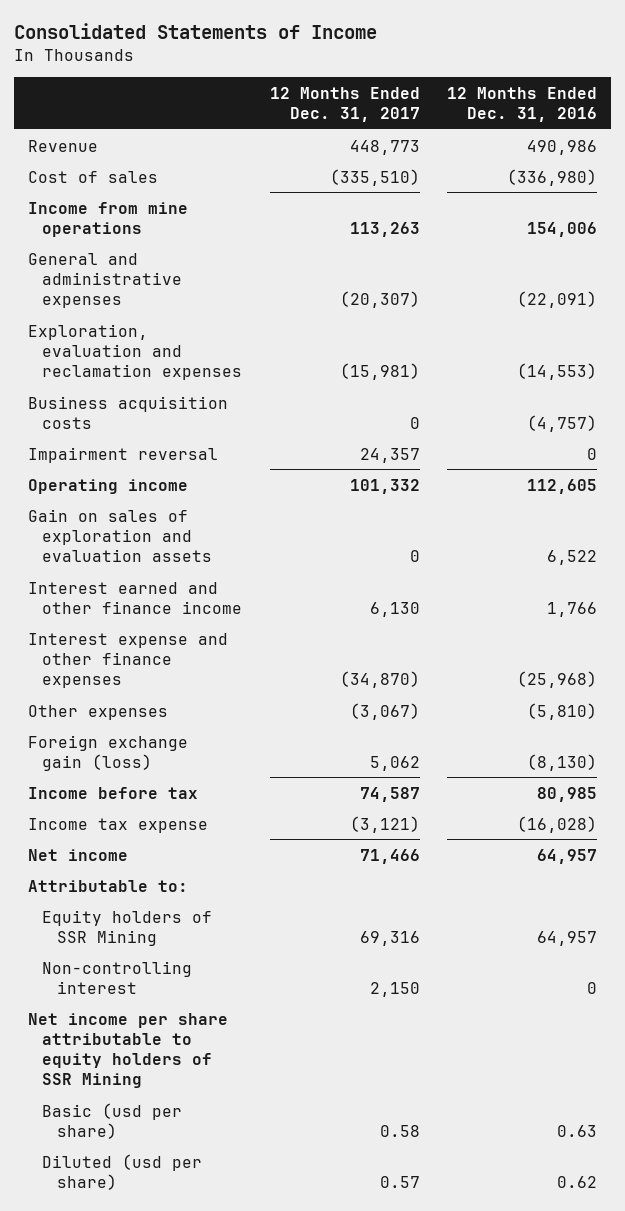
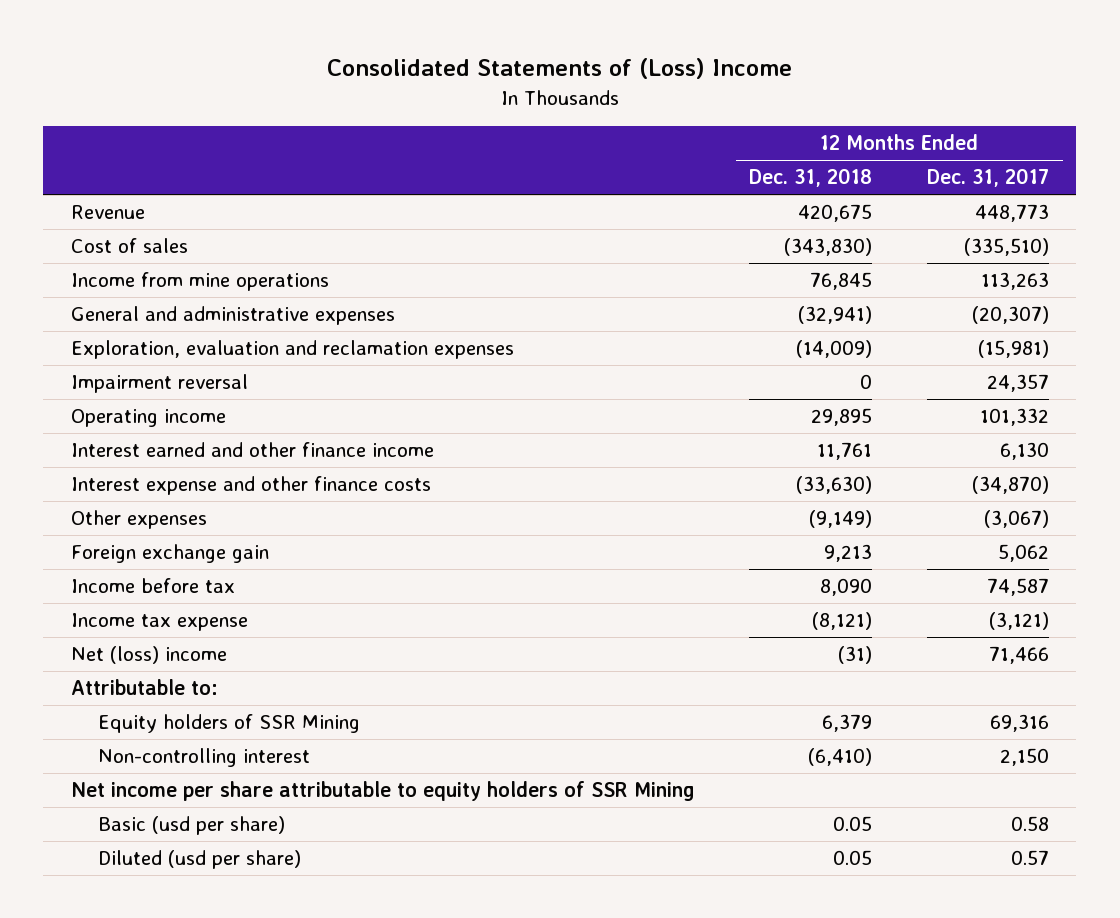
- Consolidated Statements of Income
+ Consolidated Statements of (Loss) Income
- | 12 Months Ended Dec. 31, 2017 | 12 Months Ended Dec. 31, 2016
+ | 12 Months Ended Dec. 31, 2018 | 12 Months Ended Dec. 31, 2017
- Business acquisition costs | 0 | (4,757)
- Gain on sales of exploration and evaluation assets | 0 | 6,522
- Interest expense and other finance expenses | (34,870) | (25,968)
+ Interest expense and other finance costs | (33,630) | (34,870)
- Foreign exchange gain (loss) | 5,062 | (8,130)
+ Foreign exchange gain | 9,213 | 5,062
- Net income | 71,466 | 64,957
+ Net (loss) income | (31) | 71,466

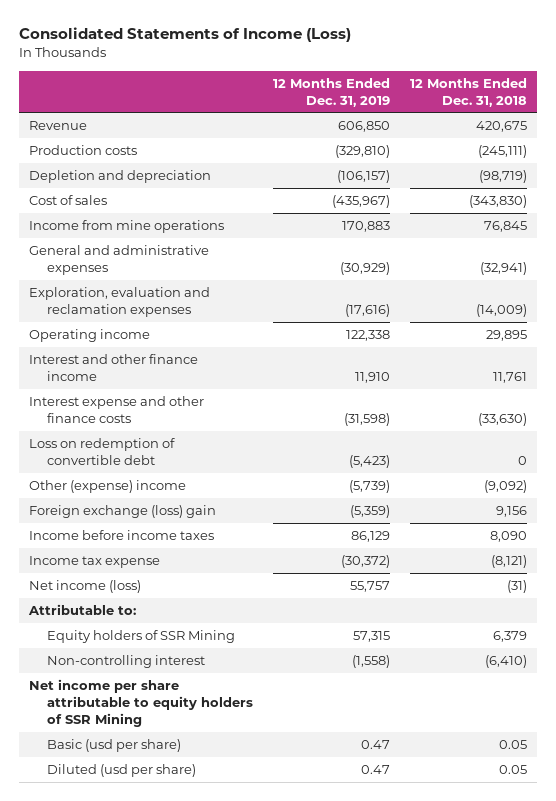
- Consolidated Statements of (Loss) Income
+ Consolidated Statements of Income (Loss)
- | 12 Months Ended Dec. 31, 2018 | 12 Months Ended Dec. 31, 2017
+ | 12 Months Ended Dec. 31, 2019 | 12 Months Ended Dec. 31, 2018
+ Production costs | (329,810) | (245,111)
+ Depletion and depreciation | (106,157) | (98,719)
- Impairment reversal | 0 | 24,357
- Interest earned and other finance income | 11,761 | 6,130
+ Interest and other finance income | 11,910 | 11,761
- Other expenses | (9,149) | (3,067)
- Foreign exchange gain | 9,213 | 5,062
- Income before tax | 8,090 | 74,587
+ Loss on redemption of convertible debt | (5,423) | 0
+ Other (expense) income | (5,739) | (9,092)
+ Foreign exchange (loss) gain | (5,359) | 9,156
+ Income before income taxes | 86,129 | 8,090
- Net (loss) income | (31) | 71,466
+ Net income (loss) | 55,757 | (31)

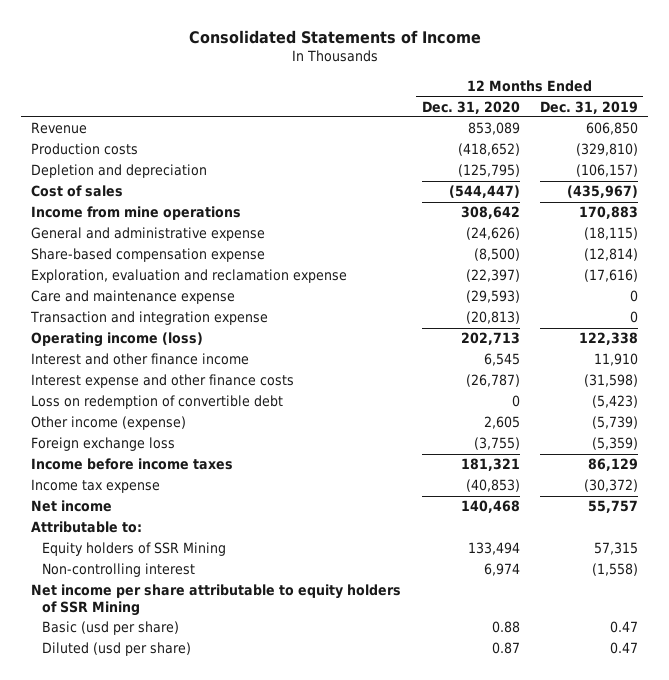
- Consolidated Statements of Income (Loss)
+ Consolidated Statements of Income
- | 12 Months Ended Dec. 31, 2019 | 12 Months Ended Dec. 31, 2018
+ | 12 Months Ended Dec. 31, 2020 | 12 Months Ended Dec. 31, 2019
- General and administrative expenses | (30,929) | (32,941)
- Exploration, evaluation and reclamation expenses | (17,616) | (14,009)
- Operating income | 122,338 | 29,895
+ General and administrative expense | (24,626) | (18,115)
+ Share-based compensation expense | (8,500) | (12,814)
+ Exploration, evaluation and reclamation expense | (22,397) | (17,616)
+ Care and maintenance expense | (29,593) | 0
+ Transaction and integration expense | (20,813) | 0
+ Operating income (loss) | 202,713 | 122,338
- Other (expense) income | (5,739) | (9,092)
- Foreign exchange (loss) gain | (5,359) | 9,156
+ Other income (expense) | 2,605 | (5,739)
+ Foreign exchange loss | (3,755) | (5,359)
- Net income (loss) | 55,757 | (31)
+ Net income | 140,468 | 55,757

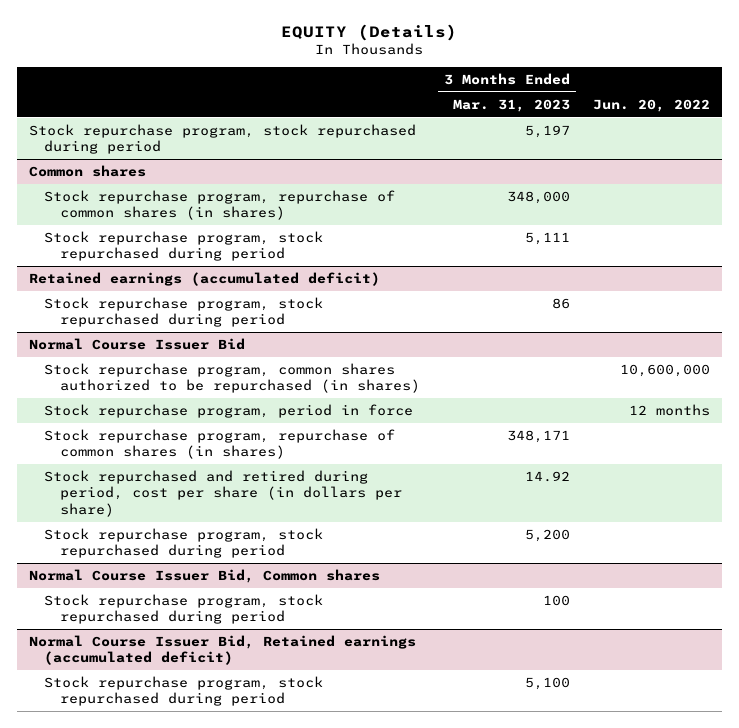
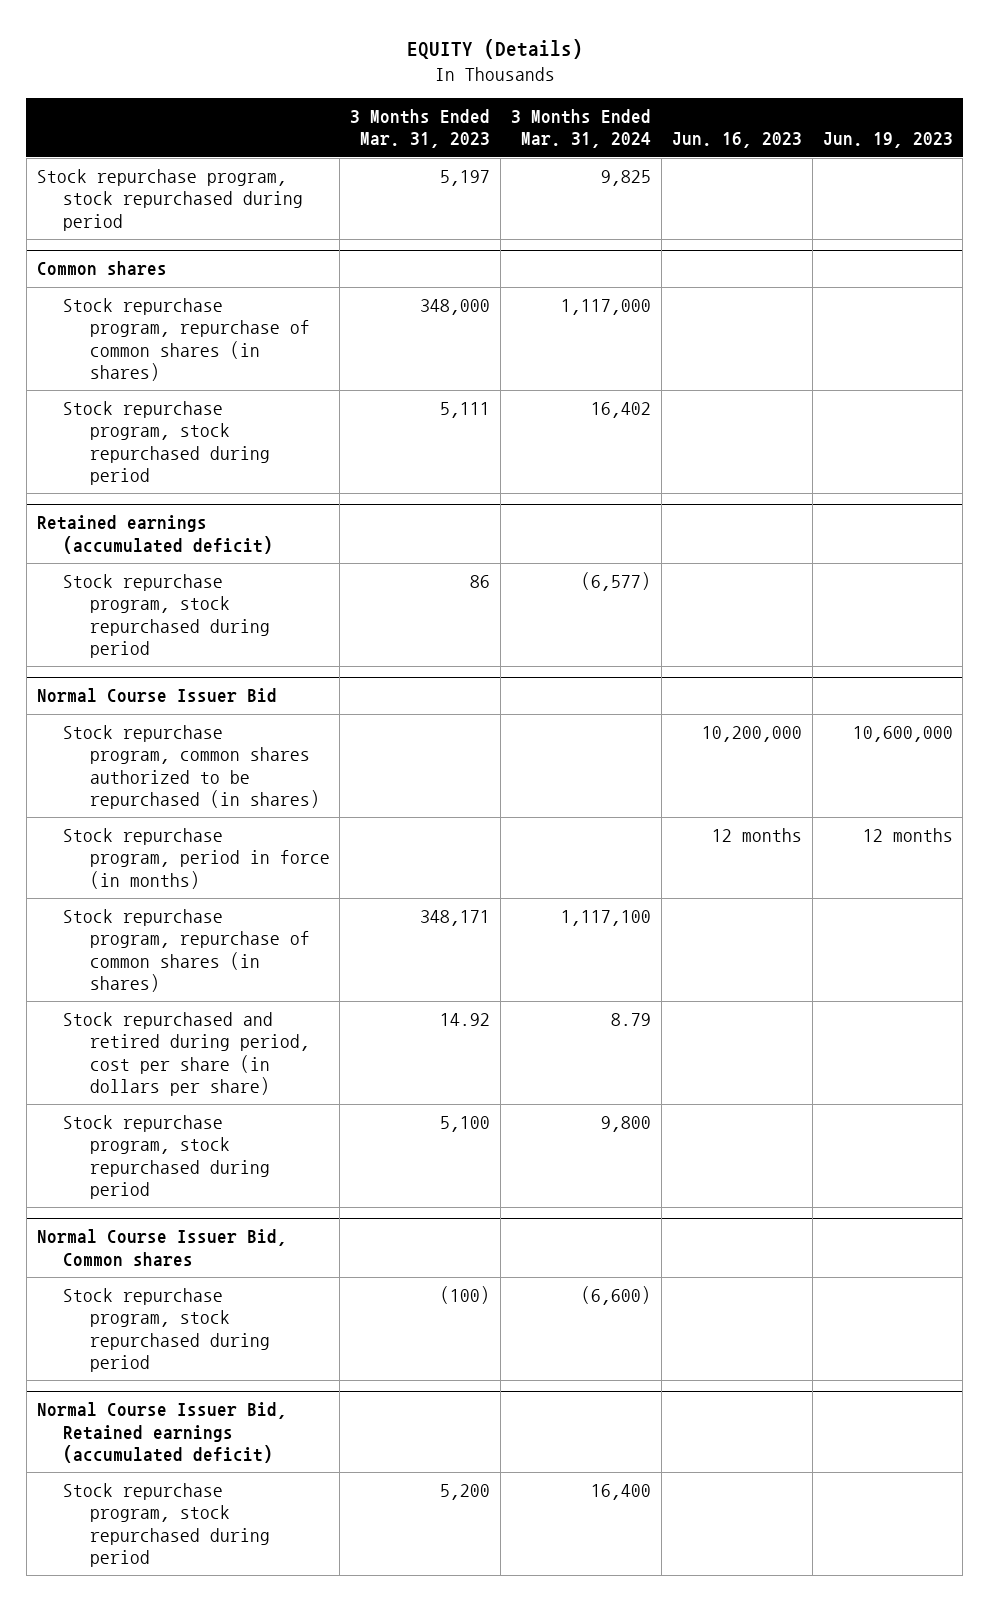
- | 3 Months Ended Mar. 31, 2023 | Jun. 20, 2022
+ | 3 Months Ended Mar. 31, 2023 | 3 Months Ended Mar. 31, 2024 | Jun. 16, 2023 | Jun. 19, 2023
@ Normal Course Issuer Bid
- Stock repurchase program, period in force | | 12 months
+ Stock repurchase program, period in force (in months) | | | 12 months | 12 months
- Stock repurchase program, stock repurchased during period | 5,200 |
+ Stock repurchase program, stock repurchased during period | 5,100 | 9,800 | |
@ Normal Course Issuer Bid, Common shares
- Stock repurchase program, stock repurchased during period | 100 |
+ Stock repurchase program, stock repurchased during period | (100) | (6,600) | |
@ Normal Course Issuer Bid, Retained earnings (accumulated deficit)
- Stock repurchase program, stock repurchased during period | 5,100 |
+ Stock repurchase program, stock repurchased during period | 5,200 | 16,400 | |

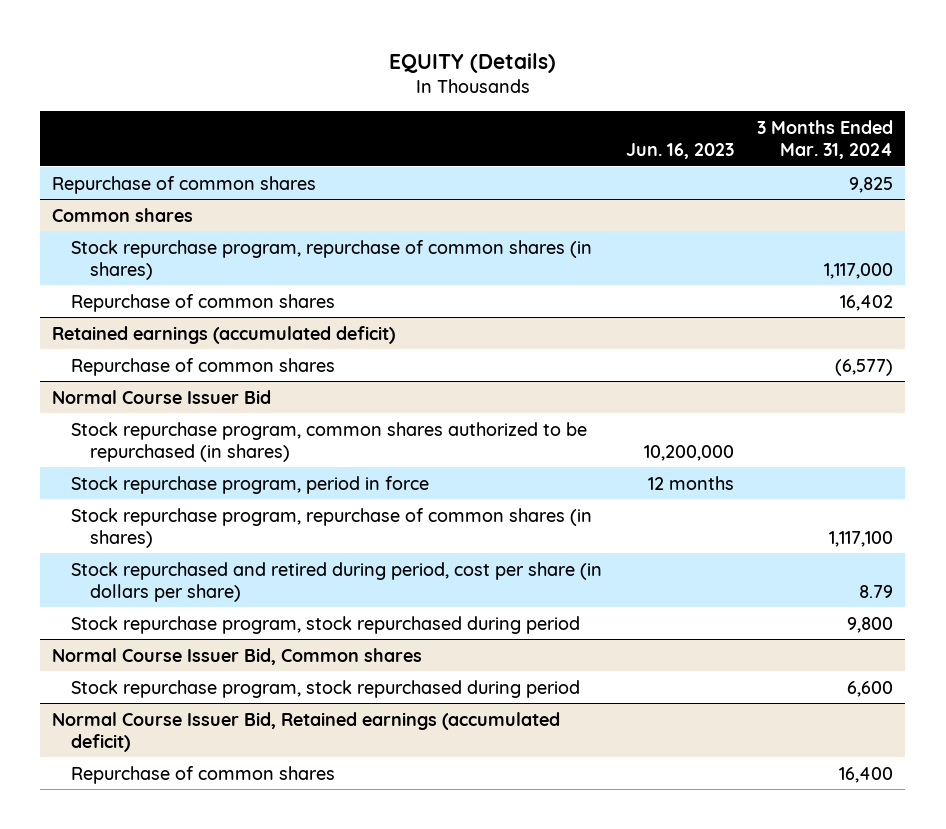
- | 3 Months Ended Mar. 31, 2023 | 3 Months Ended Mar. 31, 2024 | Jun. 16, 2023 | Jun. 19, 2023
+ | Jun. 16, 2023 | 3 Months Ended Mar. 31, 2024
- Stock repurchase program, stock repurchased during period | 5,197 | 9,825 | |
+ Repurchase of common shares | | 9,825
@ Common shares
- Stock repurchase program, stock repurchased during period | 5,111 | 16,402 | |
+ Repurchase of common shares | | 16,402
@ Retained earnings (accumulated deficit)
- Stock repurchase program, stock repurchased during period | 86 | (6,577) | |
+ Repurchase of common shares | | (6,577)
@ Normal Course Issuer Bid
- Stock repurchase program, period in force (in months) | | | 12 months | 12 months
+ Stock repurchase program, period in force | 12 months |
@ Normal Course Issuer Bid, Common shares
- Stock repurchase program, stock repurchased during period | (100) | (6,600) | |
+ Stock repurchase program, stock repurchased during period | | 6,600
@ Normal Course Issuer Bid, Retained earnings (accumulated deficit)
- Stock repurchase program, stock repurchased during period | 5,200 | 16,400 | |
+ Repurchase of common shares | | 16,400

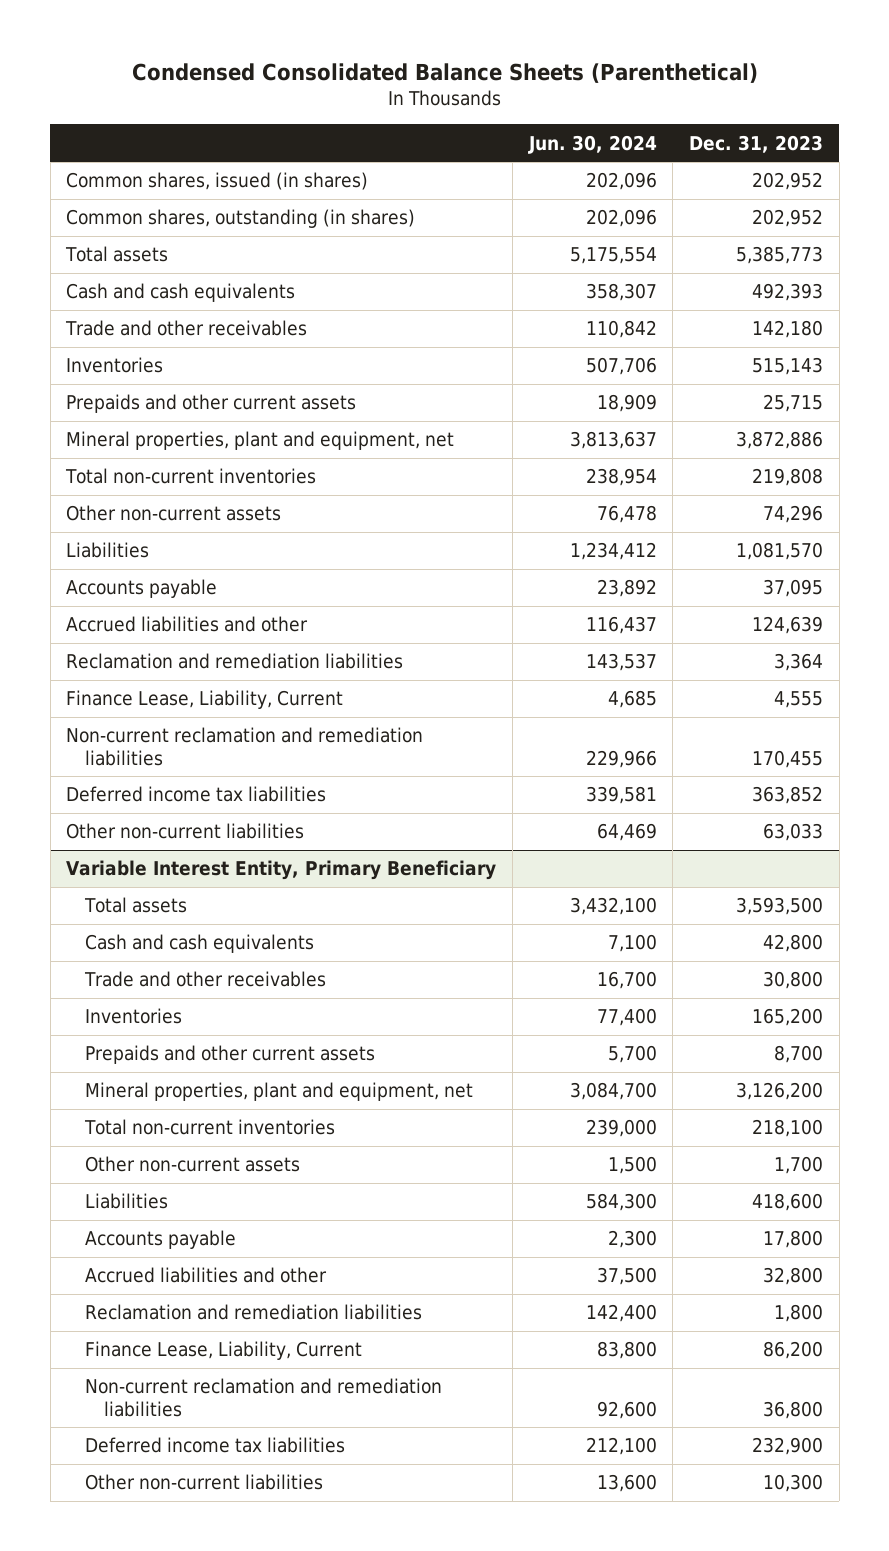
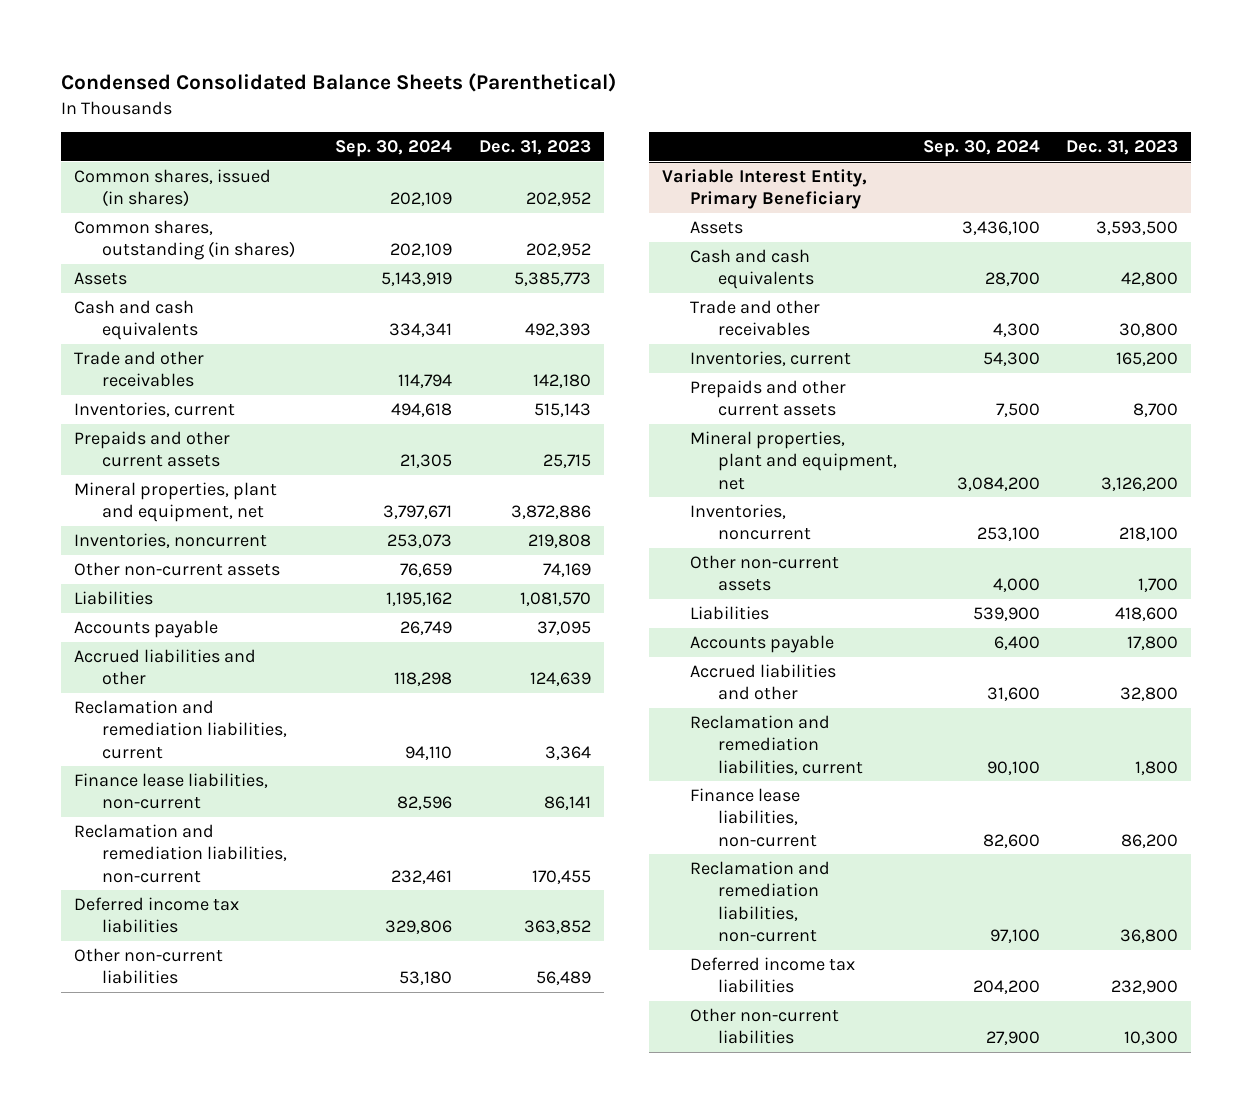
- | Jun. 30, 2024 | Dec. 31, 2023
+ | Sep. 30, 2024 | Dec. 31, 2023
- Total assets | 5,175,554 | 5,385,773
+ Assets | 5,143,919 | 5,385,773
- Inventories | 507,706 | 515,143
+ Inventories, current | 494,618 | 515,143
- Total non-current inventories | 238,954 | 219,808
- Other non-current assets | 76,478 | 74,296
+ Inventories, noncurrent | 253,073 | 219,808
+ Other non-current assets | 76,659 | 74,169
- Reclamation and remediation liabilities | 143,537 | 3,364
- Finance Lease, Liability, Current | 4,685 | 4,555
- Non-current reclamation and remediation liabilities | 229,966 | 170,455
+ Reclamation and remediation liabilities, current | 94,110 | 3,364
+ Finance lease liabilities, non-current | 82,596 | 86,141
+ Reclamation and remediation liabilities, non-current | 232,461 | 170,455
- Other non-current liabilities | 64,469 | 63,033
+ Other non-current liabilities | 53,180 | 56,489
@ Variable Interest Entity, Primary Beneficiary
- Total assets | 3,432,100 | 3,593,500
+ Assets | 3,436,100 | 3,593,500
- Inventories | 77,400 | 165,200
+ Inventories, current | 54,300 | 165,200
- Total non-current inventories | 239,000 | 218,100
+ Inventories, noncurrent | 253,100 | 218,100
- Reclamation and remediation liabilities | 142,400 | 1,800
- Finance Lease, Liability, Current | 83,800 | 86,200
- Non-current reclamation and remediation liabilities | 92,600 | 36,800
+ Reclamation and remediation liabilities, current | 90,100 | 1,800
+ Finance lease liabilities, non-current | 82,600 | 86,200
+ Reclamation and remediation liabilities, non-current | 97,100 | 36,800

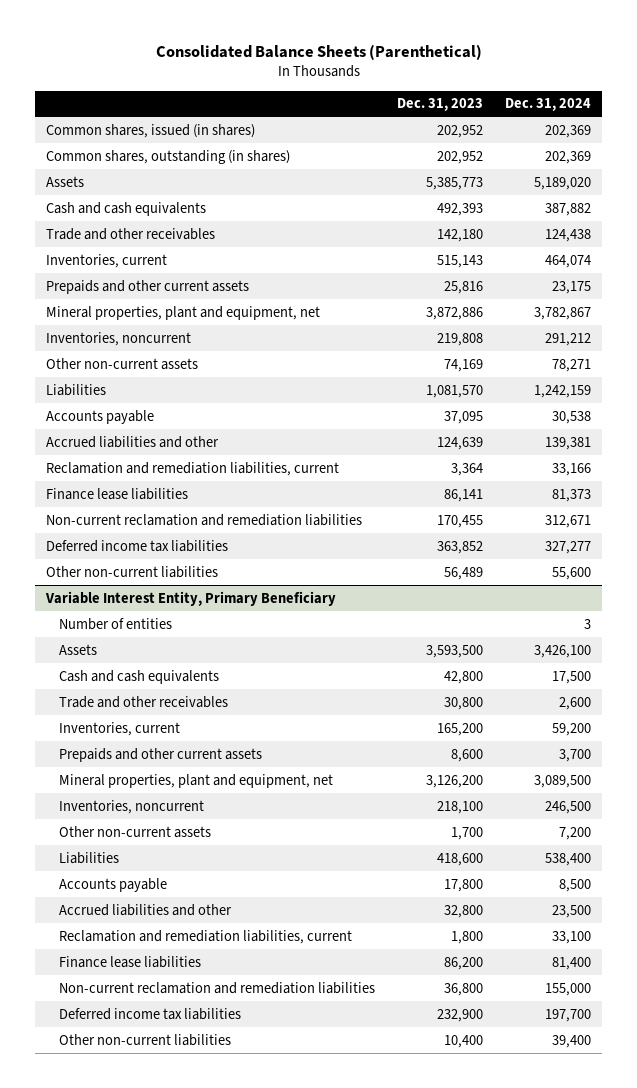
- Condensed Consolidated Balance Sheets (Parenthetical)
+ Consolidated Balance Sheets (Parenthetical)
- | Sep. 30, 2024 | Dec. 31, 2023
+ | Dec. 31, 2023 | Dec. 31, 2024
- Prepaids and other current assets | 21,305 | 25,715
+ Prepaids and other current assets | 25,816 | 23,175
- Finance lease liabilities, non-current | 82,596 | 86,141
- Reclamation and remediation liabilities, non-current | 232,461 | 170,455
+ Finance lease liabilities | 86,141 | 81,373
+ Non-current reclamation and remediation liabilities | 170,455 | 312,671
@ Variable Interest Entity, Primary Beneficiary
+ Number of entities | | 3
- Prepaids and other current assets | 7,500 | 8,700
+ Prepaids and other current assets | 8,600 | 3,700
- Finance lease liabilities, non-current | 82,600 | 86,200
- Reclamation and remediation liabilities, non-current | 97,100 | 36,800
+ Finance lease liabilities | 86,200 | 81,400
+ Non-current reclamation and remediation liabilities | 36,800 | 155,000
- Other non-current liabilities | 27,900 | 10,300
+ Other non-current liabilities | 10,400 | 39,400

